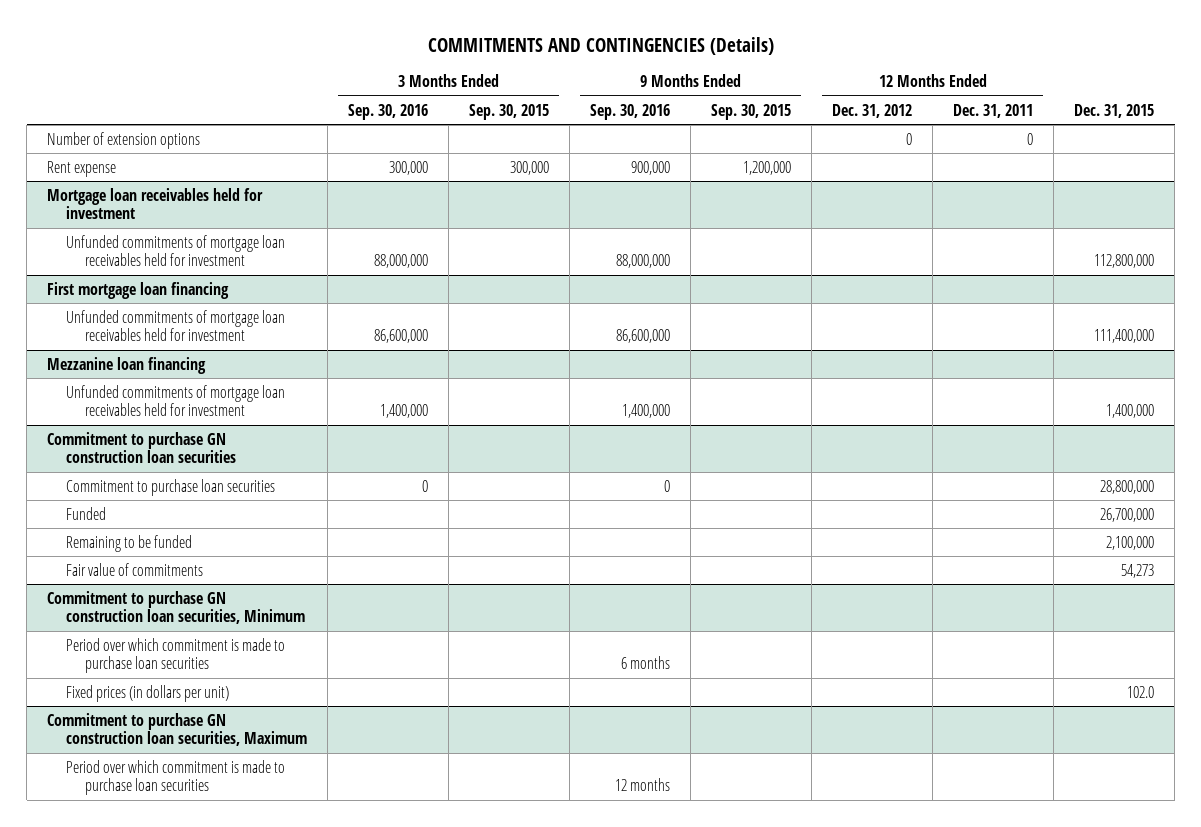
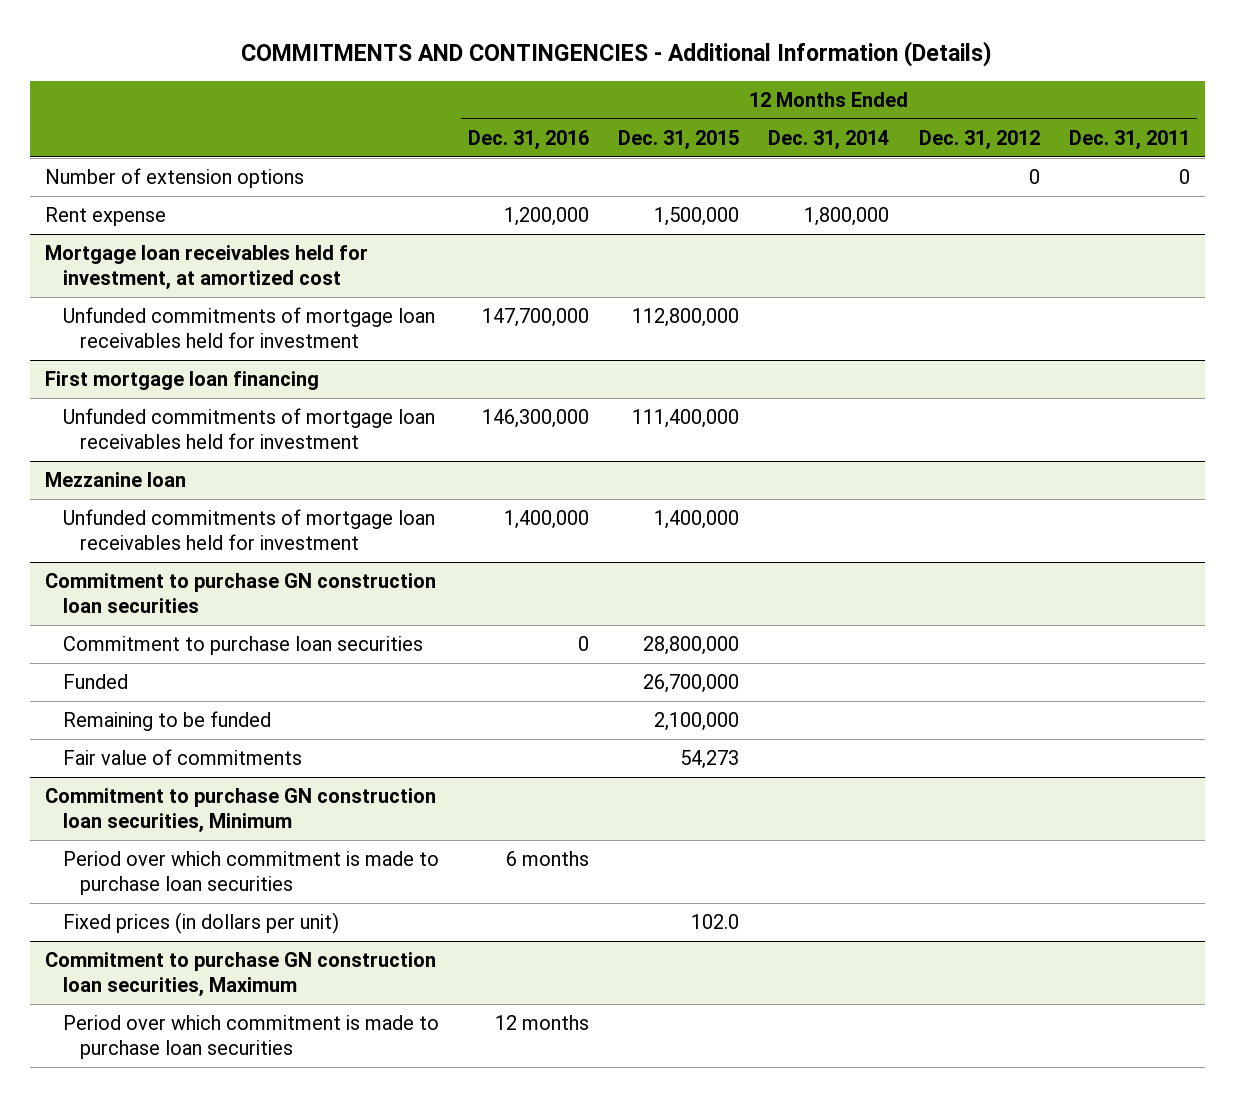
- COMMITMENTS AND CONTINGENCIES (Details)
+ COMMITMENTS AND CONTINGENCIES - Additional Information (Details)
- | 3 Months Ended Sep. 30, 2016 | 3 Months Ended Sep. 30, 2015 | 9 Months Ended Sep. 30, 2016 | 9 Months Ended Sep. 30, 2015 | 12 Months Ended Dec. 31, 2012 | 12 Months Ended Dec. 31, 2011 | Dec. 31, 2015
+ | 12 Months Ended Dec. 31, 2016 | 12 Months Ended Dec. 31, 2015 | 12 Months Ended Dec. 31, 2014 | 12 Months Ended Dec. 31, 2012 | 12 Months Ended Dec. 31, 2011
- Mortgage loan receivables held for investment
+ Mortgage loan receivables held for investment, at amortized cost
- Mezzanine loan financing
+ Mezzanine loan

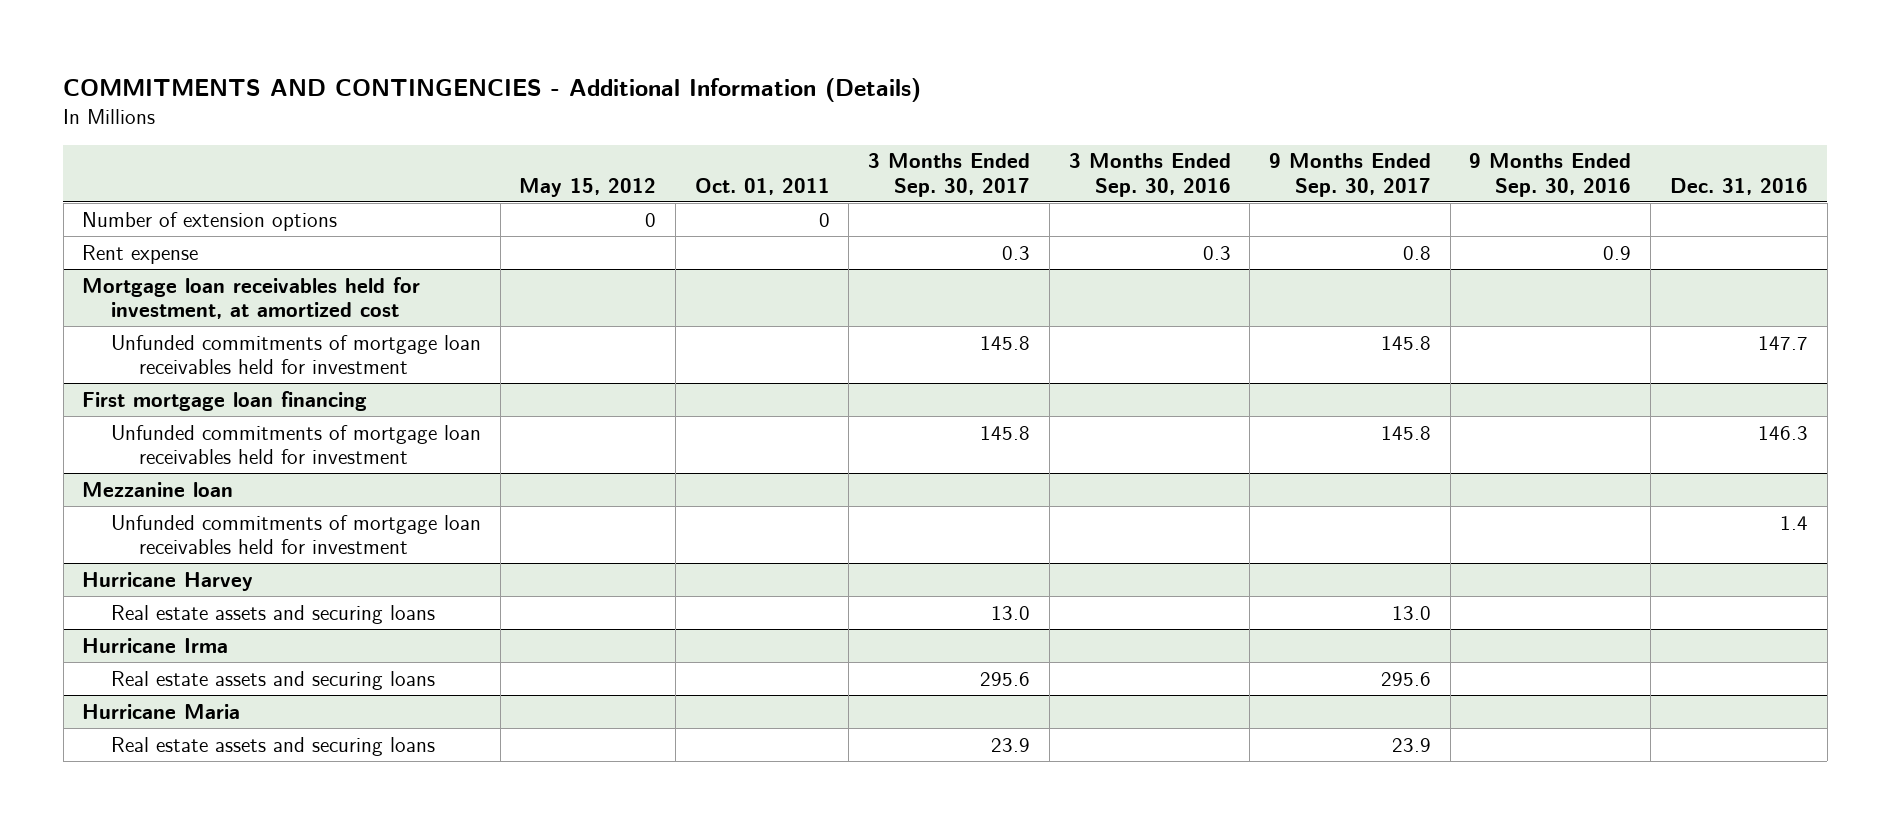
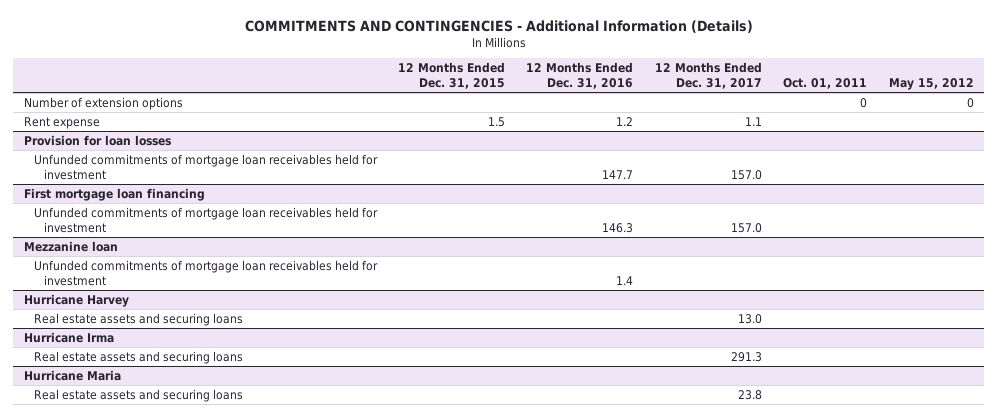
- | May 15, 2012 | Oct. 01, 2011 | 3 Months Ended Sep. 30, 2017 | 3 Months Ended Sep. 30, 2016 | 9 Months Ended Sep. 30, 2017 | 9 Months Ended Sep. 30, 2016 | Dec. 31, 2016
+ | 12 Months Ended Dec. 31, 2015 | 12 Months Ended Dec. 31, 2016 | 12 Months Ended Dec. 31, 2017 | Oct. 01, 2011 | May 15, 2012
- Mortgage loan receivables held for investment, at amortized cost
+ Provision for loan losses

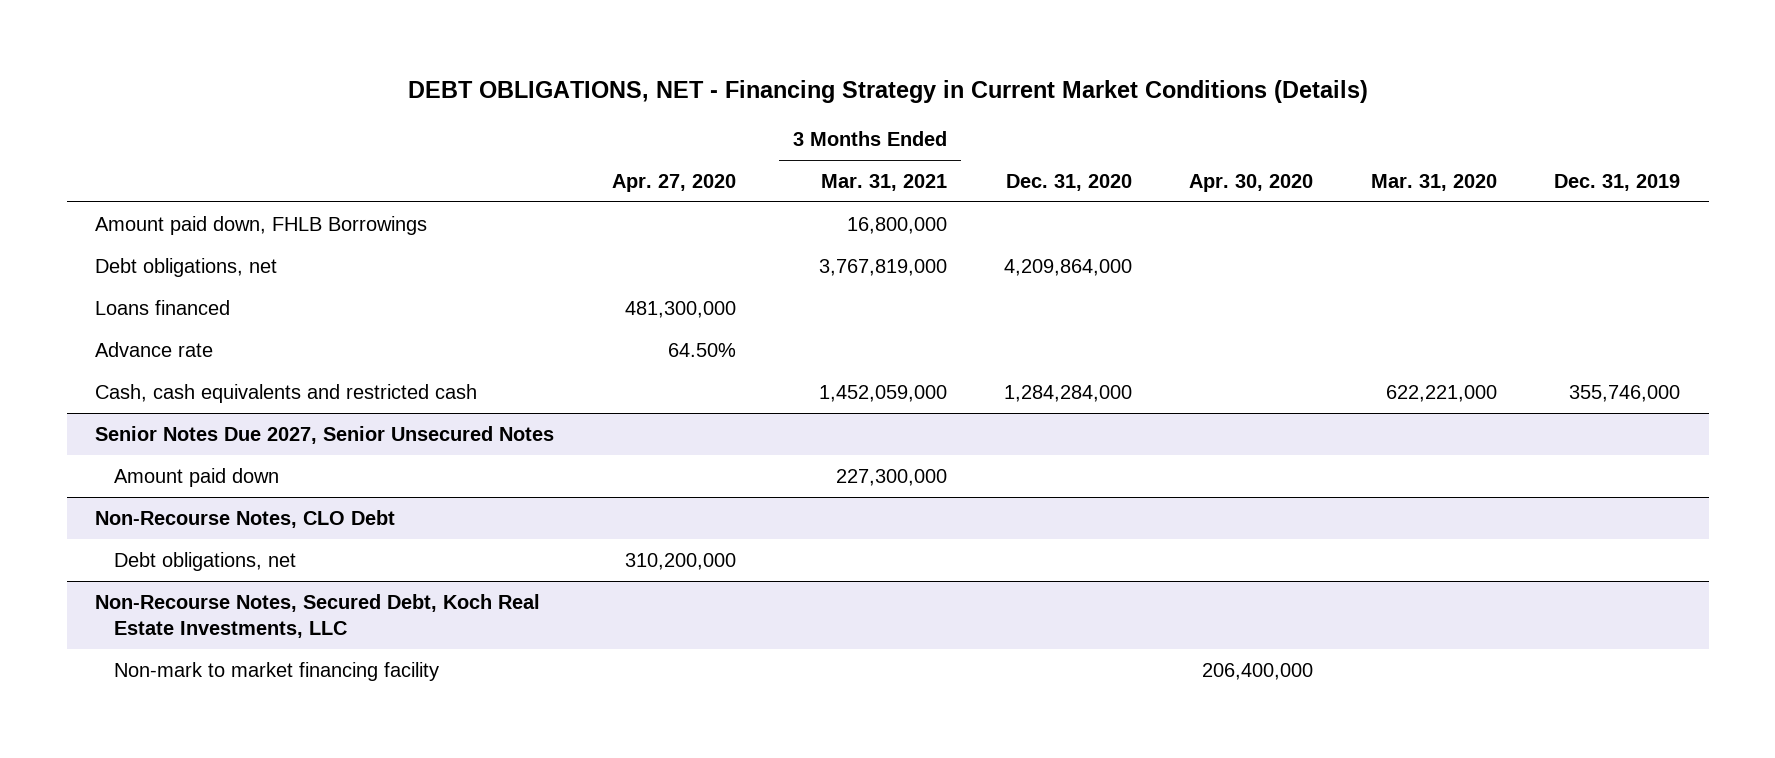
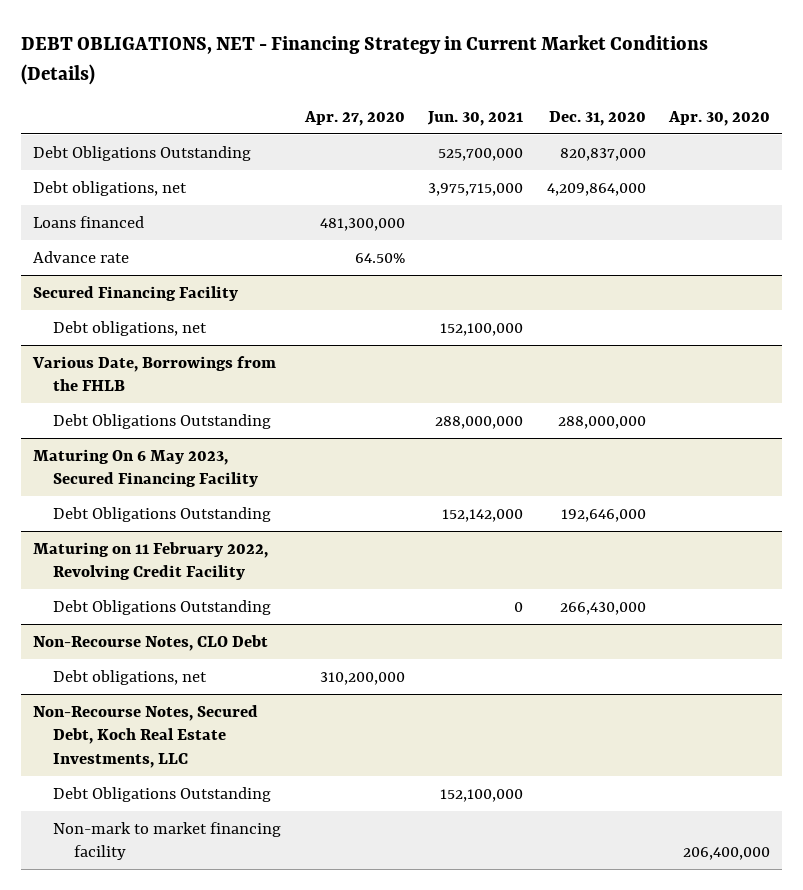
- | Apr. 27, 2020 | 3 Months Ended Mar. 31, 2021 | Dec. 31, 2020 | Apr. 30, 2020 | Mar. 31, 2020 | Dec. 31, 2019
+ | Apr. 27, 2020 | Jun. 30, 2021 | Dec. 31, 2020 | Apr. 30, 2020
- Amount paid down, FHLB Borrowings | | 16,800,000 | | | |
+ Debt Obligations Outstanding | | 525,700,000 | 820,837,000 |
- Cash, cash equivalents and restricted cash | | 1,452,059,000 | 1,284,284,000 | | 622,221,000 | 355,746,000
- Senior Notes Due 2027, Senior Unsecured Notes
- Amount paid down | | 227,300,000 | | | |
+ Secured Financing Facility
+ Debt obligations, net | | 152,100,000 | |
+ Various Date, Borrowings from the FHLB
+ Debt Obligations Outstanding | | 288,000,000 | 288,000,000 |
+ Maturing On 6 May 2023, Secured Financing Facility
+ Debt Obligations Outstanding | | 152,142,000 | 192,646,000 |
+ Maturing on 11 February 2022, Revolving Credit Facility
+ Debt Obligations Outstanding | | 0 | 266,430,000 |
@ Non-Recourse Notes, Secured Debt, Koch Real Estate Investments, LLC
+ Debt Obligations Outstanding | | 152,100,000 | |

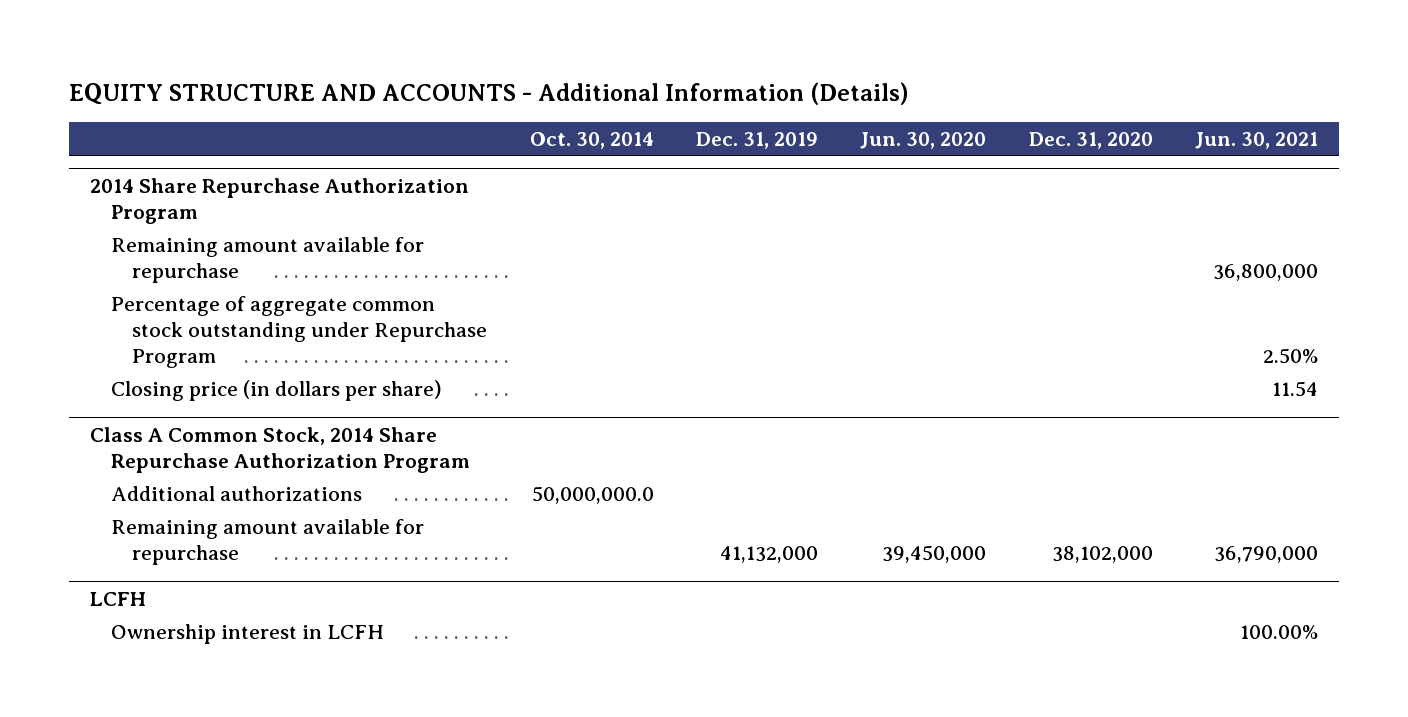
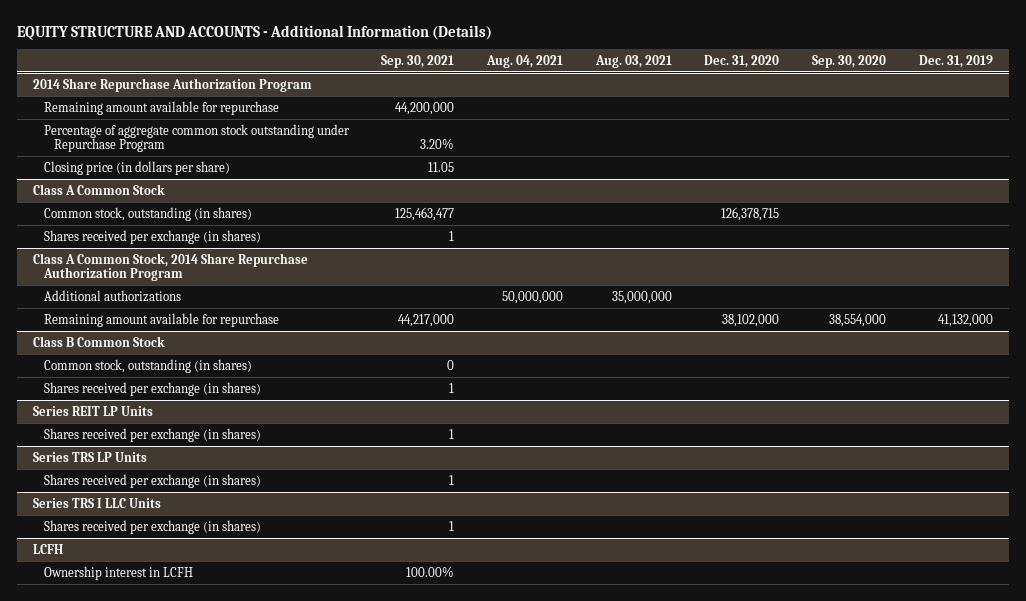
- | Oct. 30, 2014 | Dec. 31, 2019 | Jun. 30, 2020 | Dec. 31, 2020 | Jun. 30, 2021
+ | Sep. 30, 2021 | Aug. 04, 2021 | Aug. 03, 2021 | Dec. 31, 2020 | Sep. 30, 2020 | Dec. 31, 2019
+ Class A Common Stock
+ Common stock, outstanding (in shares) | 125,463,477 | | | 126,378,715 | |
+ Shares received per exchange (in shares) | 1 | | | | |
+ Class B Common Stock
+ Common stock, outstanding (in shares) | 0 | | | | |
+ Shares received per exchange (in shares) | 1 | | | | |
+ Series REIT LP Units
+ Shares received per exchange (in shares) | 1 | | | | |
+ Series TRS LP Units
+ Shares received per exchange (in shares) | 1 | | | | |
+ Series TRS I LLC Units
+ Shares received per exchange (in shares) | 1 | | | | |

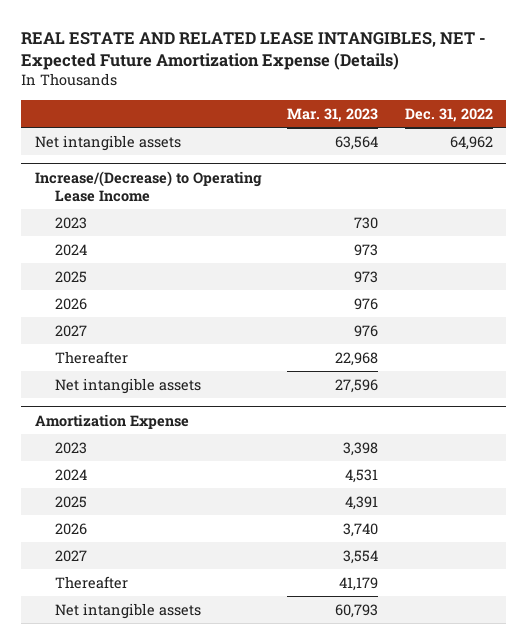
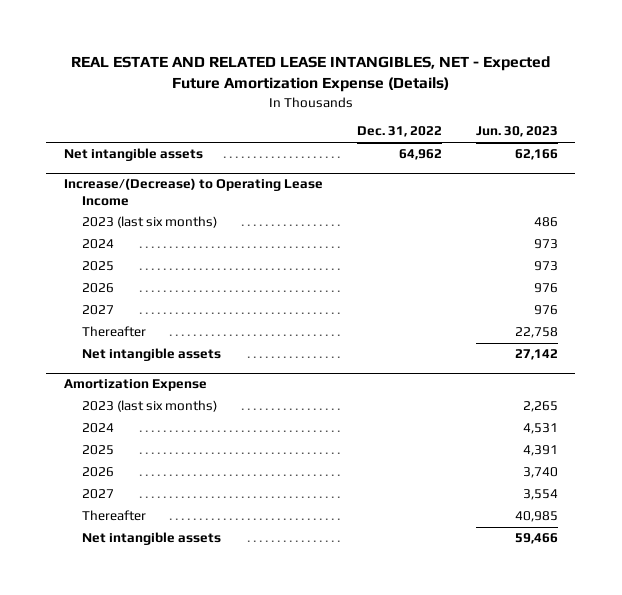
- | Mar. 31, 2023 | Dec. 31, 2022
+ | Dec. 31, 2022 | Jun. 30, 2023
@ Increase/(Decrease) to Operating Lease Income
- 2023 | 730 |
+ 2023 (last six months) | | 486
@ Amortization Expense
- 2023 | 3,398 |
+ 2023 (last six months) | | 2,265

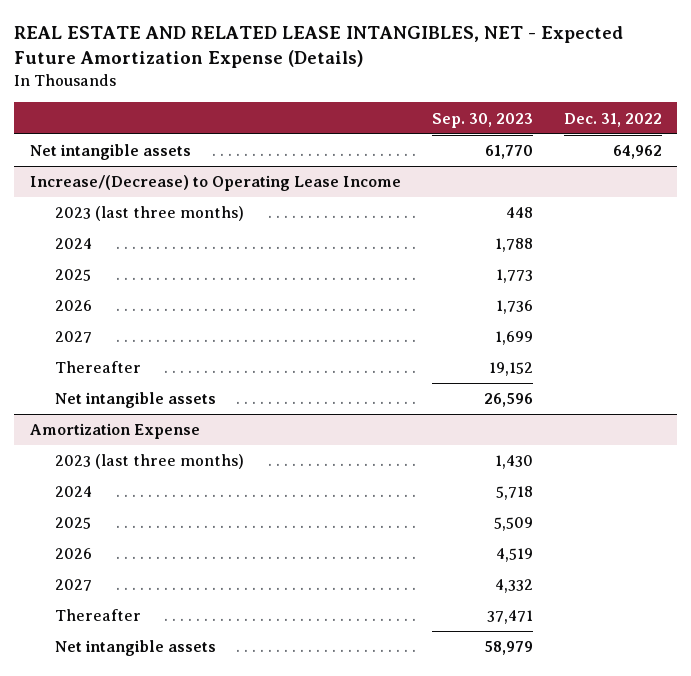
- | Dec. 31, 2022 | Jun. 30, 2023
+ | Sep. 30, 2023 | Dec. 31, 2022
@ Increase/(Decrease) to Operating Lease Income
- 2023 (last six months) | | 486
+ 2023 (last three months) | 448 |
@ Amortization Expense
- 2023 (last six months) | | 2,265
+ 2023 (last three months) | 1,430 |

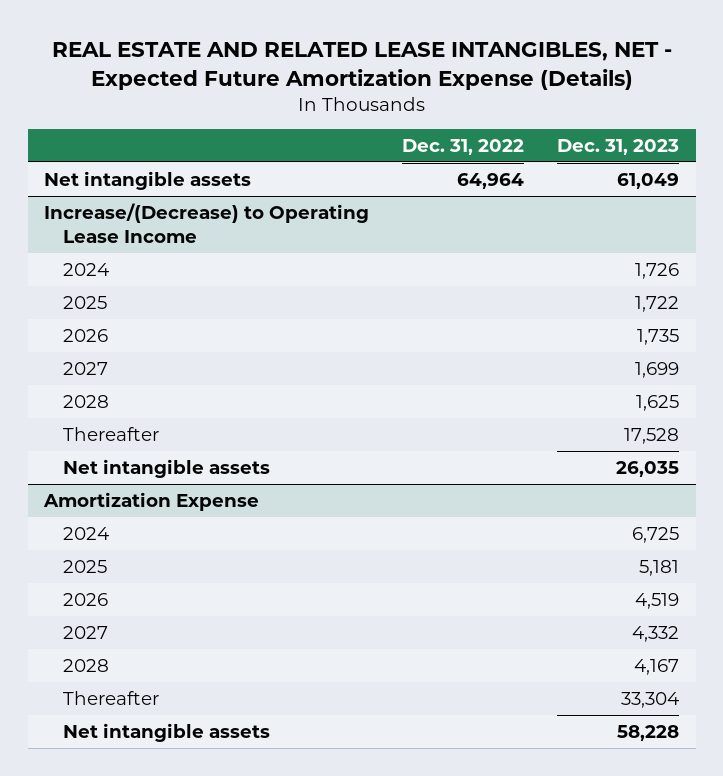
- | Sep. 30, 2023 | Dec. 31, 2022
+ | Dec. 31, 2022 | Dec. 31, 2023
- Net intangible assets | 61,770 | 64,962
+ Net intangible assets | 64,964 | 61,049
@ Increase/(Decrease) to Operating Lease Income
- 2023 (last three months) | 448 |
+ 2028 | | 1,625
@ Amortization Expense
- 2023 (last three months) | 1,430 |
+ 2028 | | 4,167

